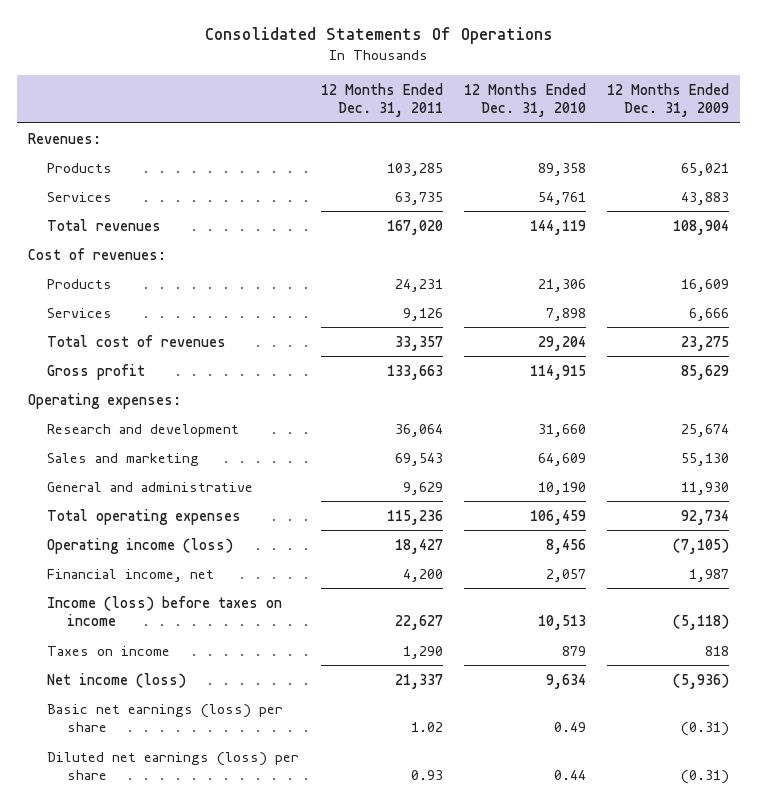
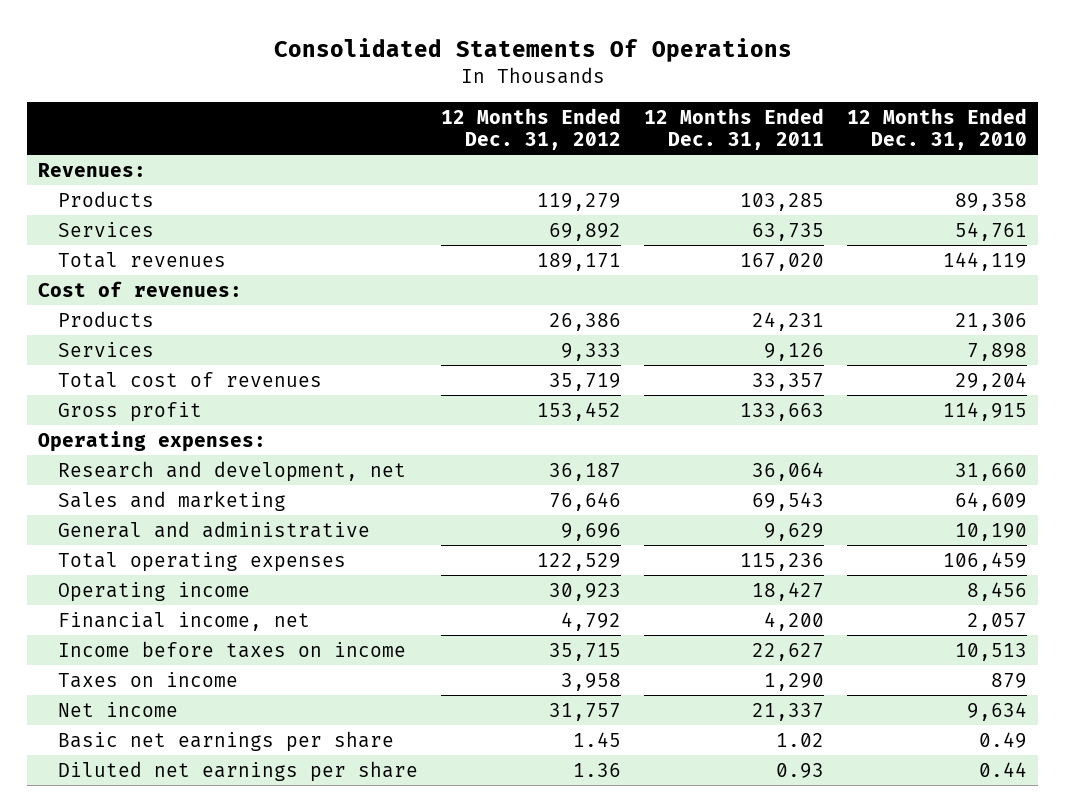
- | 12 Months Ended Dec. 31, 2011 | 12 Months Ended Dec. 31, 2010 | 12 Months Ended Dec. 31, 2009
+ | 12 Months Ended Dec. 31, 2012 | 12 Months Ended Dec. 31, 2011 | 12 Months Ended Dec. 31, 2010
- Research and development | 36,064 | 31,660 | 25,674
+ Research and development, net | 36,187 | 36,064 | 31,660
- Operating income (loss) | 18,427 | 8,456 | (7,105)
+ Operating income | 30,923 | 18,427 | 8,456
- Income (loss) before taxes on income | 22,627 | 10,513 | (5,118)
+ Income before taxes on income | 35,715 | 22,627 | 10,513
- Net income (loss) | 21,337 | 9,634 | (5,936)
- Basic net earnings (loss) per share | 1.02 | 0.49 | (0.31)
- Diluted net earnings (loss) per share | 0.93 | 0.44 | (0.31)
+ Net income | 31,757 | 21,337 | 9,634
+ Basic net earnings per share | 1.45 | 1.02 | 0.49
+ Diluted net earnings per share | 1.36 | 0.93 | 0.44

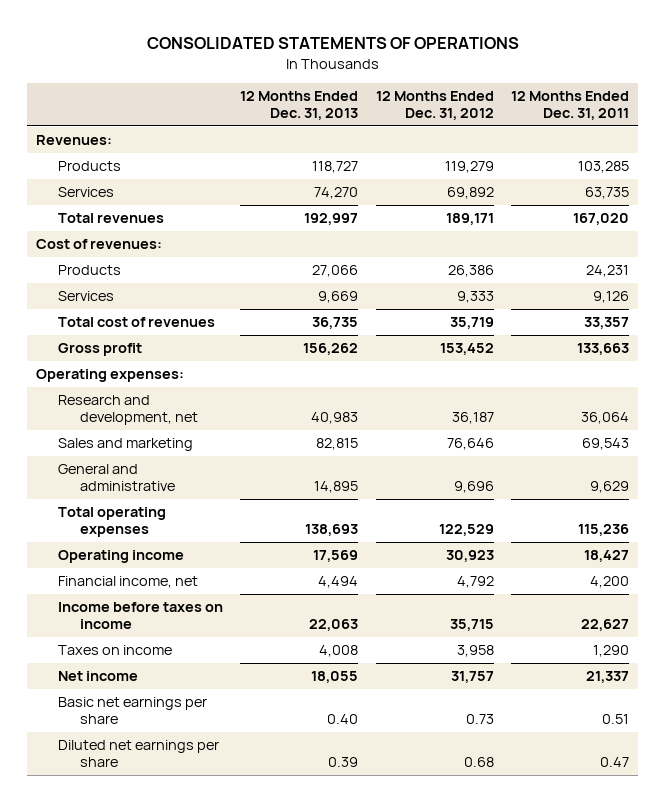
- Consolidated Statements Of Operations
+ CONSOLIDATED STATEMENTS OF OPERATIONS
- | 12 Months Ended Dec. 31, 2012 | 12 Months Ended Dec. 31, 2011 | 12 Months Ended Dec. 31, 2010
+ | 12 Months Ended Dec. 31, 2013 | 12 Months Ended Dec. 31, 2012 | 12 Months Ended Dec. 31, 2011
- Basic net earnings per share | 1.45 | 1.02 | 0.49
- Diluted net earnings per share | 1.36 | 0.93 | 0.44
+ Basic net earnings per share | 0.40 | 0.73 | 0.51
+ Diluted net earnings per share | 0.39 | 0.68 | 0.47

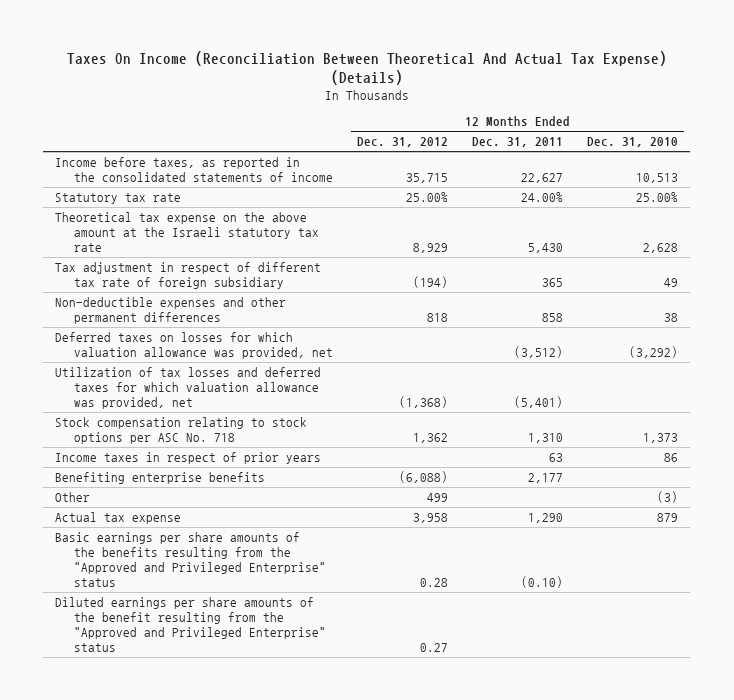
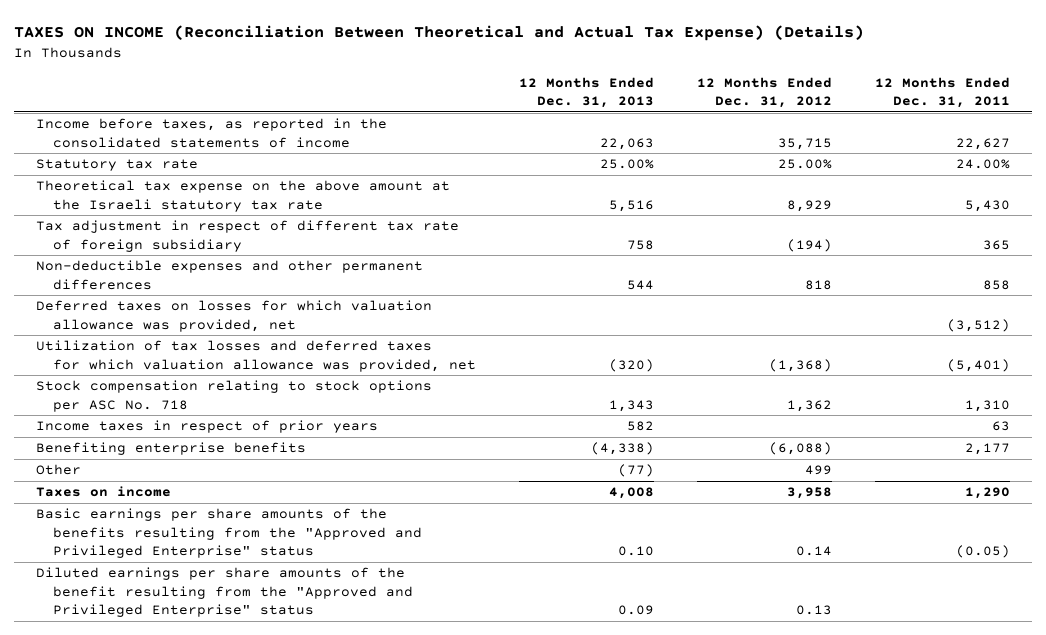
- Taxes On Income (Reconciliation Between Theoretical And Actual Tax Expense) (Details)
+ TAXES ON INCOME (Reconciliation Between Theoretical and Actual Tax Expense) (Details)
- | 12 Months Ended Dec. 31, 2012 | 12 Months Ended Dec. 31, 2011 | 12 Months Ended Dec. 31, 2010
+ | 12 Months Ended Dec. 31, 2013 | 12 Months Ended Dec. 31, 2012 | 12 Months Ended Dec. 31, 2011
- Actual tax expense | 3,958 | 1,290 | 879
- Basic earnings per share amounts of the benefits resulting from the "Approved and Privileged Enterprise" status | 0.28 | (0.10) |
- Diluted earnings per share amounts of the benefit resulting from the "Approved and Privileged Enterprise" status | 0.27 | |
+ Taxes on income | 4,008 | 3,958 | 1,290
+ Basic earnings per share amounts of the benefits resulting from the "Approved and Privileged Enterprise" status | 0.10 | 0.14 | (0.05)
+ Diluted earnings per share amounts of the benefit resulting from the "Approved and Privileged Enterprise" status | 0.09 | 0.13 |

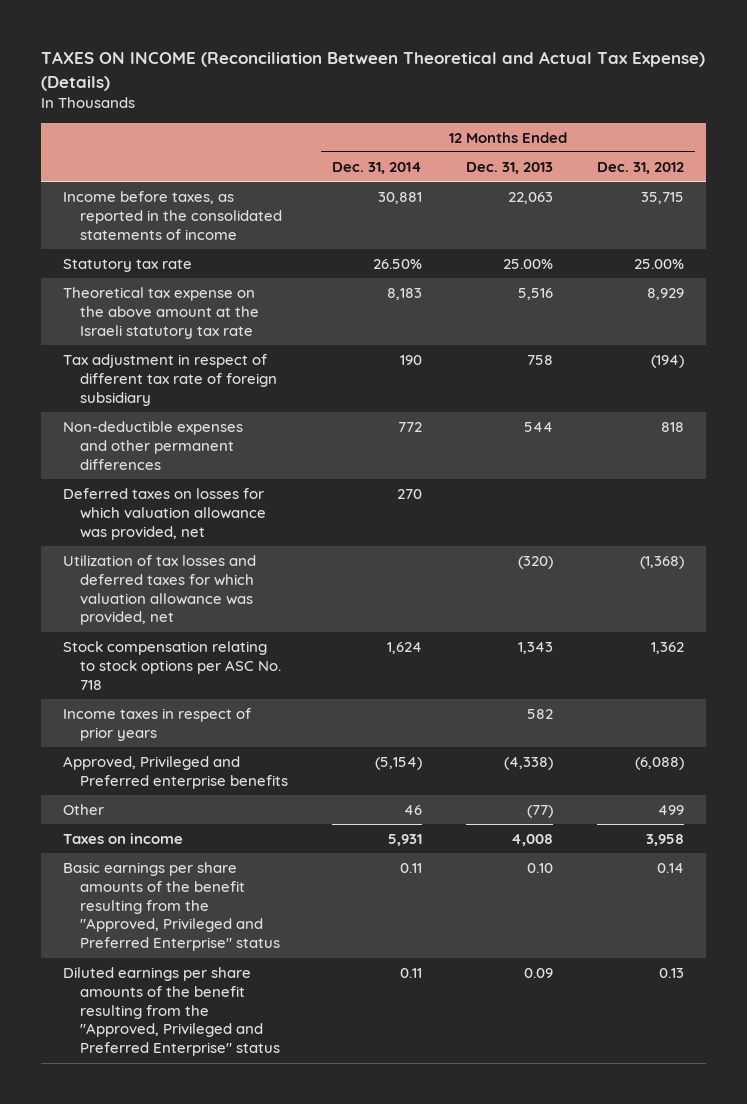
- | 12 Months Ended Dec. 31, 2013 | 12 Months Ended Dec. 31, 2012 | 12 Months Ended Dec. 31, 2011
+ | 12 Months Ended Dec. 31, 2014 | 12 Months Ended Dec. 31, 2013 | 12 Months Ended Dec. 31, 2012
- Benefiting enterprise benefits | (4,338) | (6,088) | 2,177
+ Approved, Privileged and Preferred enterprise benefits | (5,154) | (4,338) | (6,088)
- Basic earnings per share amounts of the benefits resulting from the "Approved and Privileged Enterprise" status | 0.10 | 0.14 | (0.05)
- Diluted earnings per share amounts of the benefit resulting from the "Approved and Privileged Enterprise" status | 0.09 | 0.13 |
+ Basic earnings per share amounts of the benefit resulting from the "Approved, Privileged and Preferred Enterprise" status | 0.11 | 0.10 | 0.14
+ Diluted earnings per share amounts of the benefit resulting from the "Approved, Privileged and Preferred Enterprise" status | 0.11 | 0.09 | 0.13

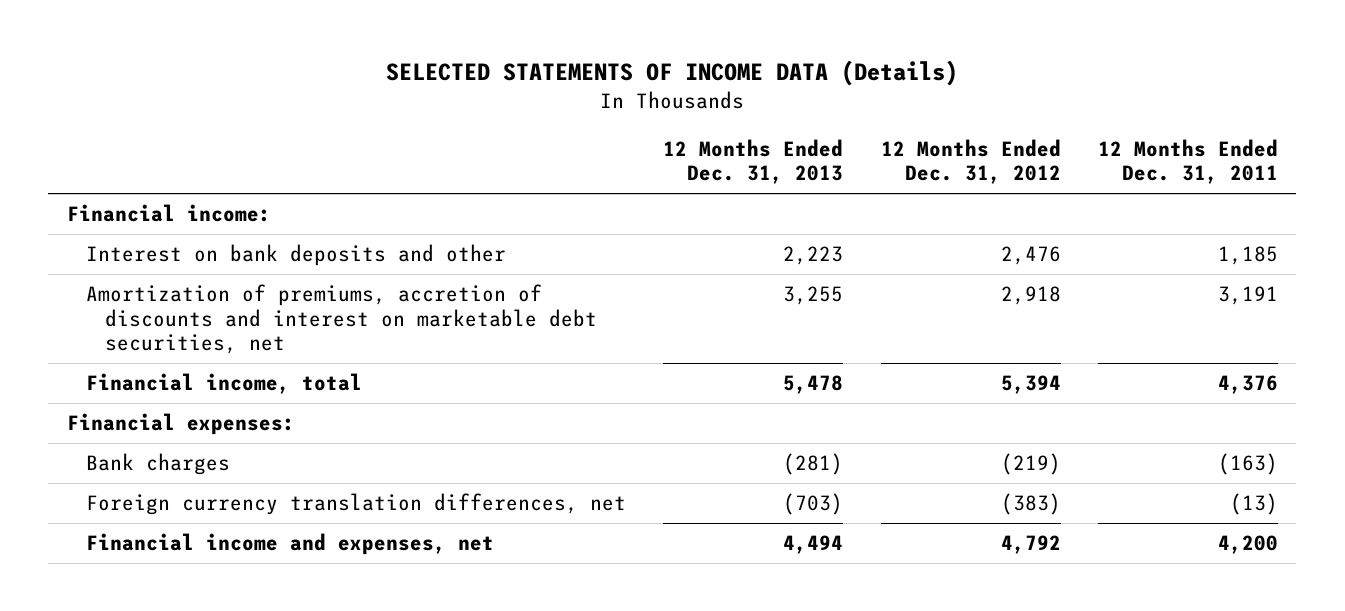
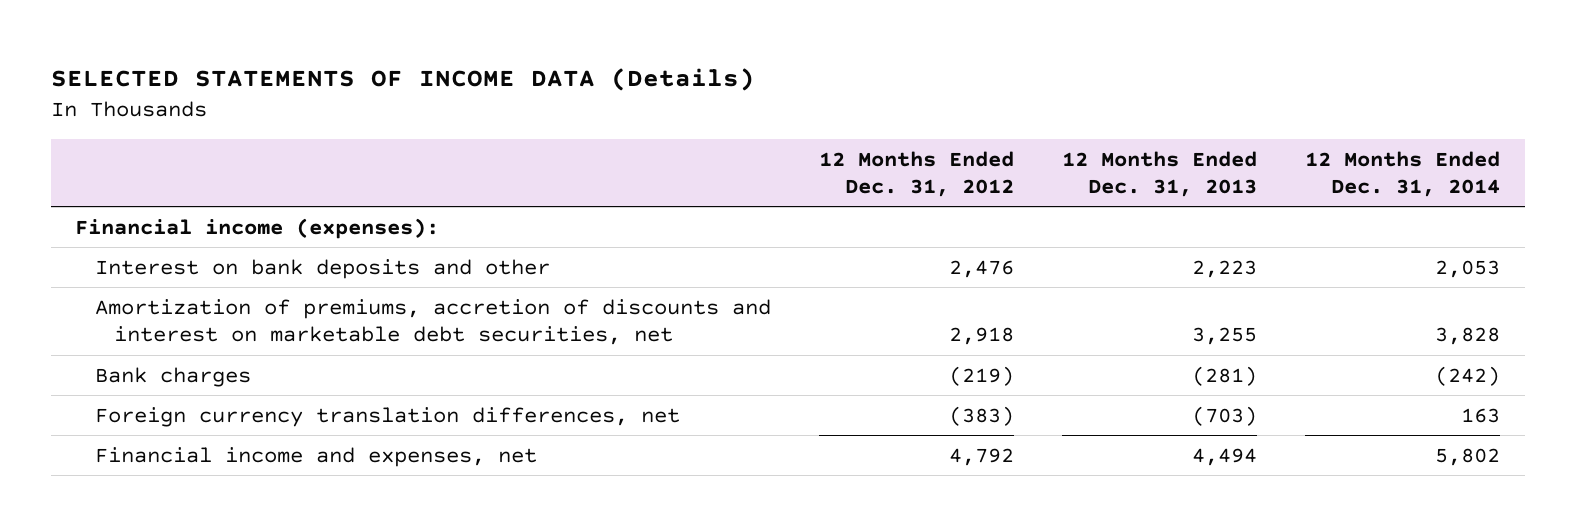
- | 12 Months Ended Dec. 31, 2013 | 12 Months Ended Dec. 31, 2012 | 12 Months Ended Dec. 31, 2011
+ | 12 Months Ended Dec. 31, 2012 | 12 Months Ended Dec. 31, 2013 | 12 Months Ended Dec. 31, 2014
- Financial income:
+ Financial income (expenses):
- Financial income, total | 5,478 | 5,394 | 4,376
- Financial expenses:

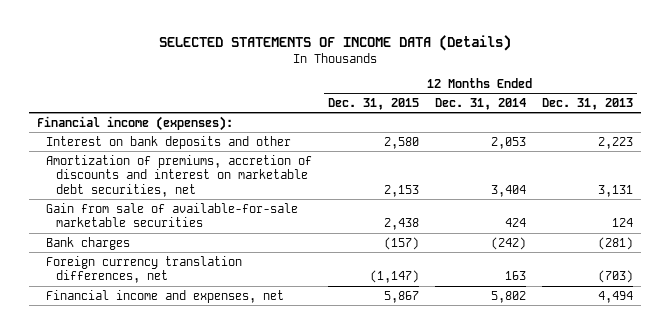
- | 12 Months Ended Dec. 31, 2012 | 12 Months Ended Dec. 31, 2013 | 12 Months Ended Dec. 31, 2014
+ | 12 Months Ended Dec. 31, 2015 | 12 Months Ended Dec. 31, 2014 | 12 Months Ended Dec. 31, 2013
- Amortization of premiums, accretion of discounts and interest on marketable debt securities, net | 2,918 | 3,255 | 3,828
+ Amortization of premiums, accretion of discounts and interest on marketable debt securities, net | 2,153 | 3,404 | 3,131
+ Gain from sale of available-for-sale marketable securities | 2,438 | 424 | 124

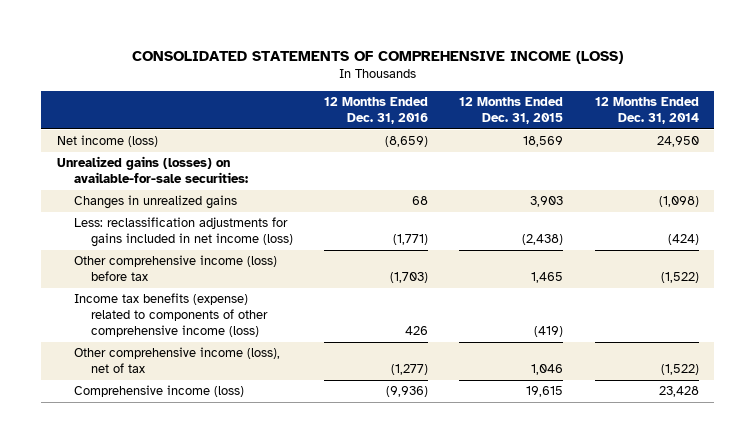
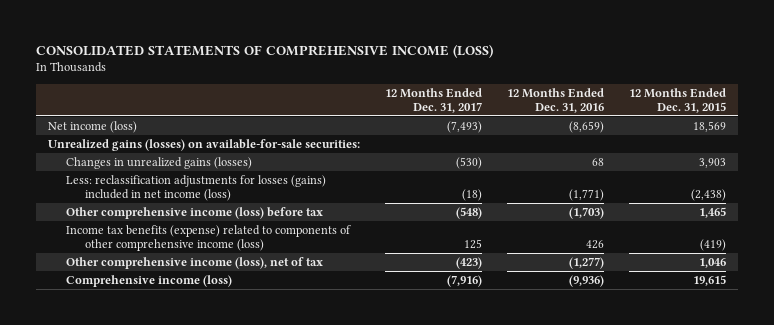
- | 12 Months Ended Dec. 31, 2016 | 12 Months Ended Dec. 31, 2015 | 12 Months Ended Dec. 31, 2014
+ | 12 Months Ended Dec. 31, 2017 | 12 Months Ended Dec. 31, 2016 | 12 Months Ended Dec. 31, 2015
- Changes in unrealized gains | 68 | 3,903 | (1,098)
- Less: reclassification adjustments for gains included in net income (loss) | (1,771) | (2,438) | (424)
+ Changes in unrealized gains (losses) | (530) | 68 | 3,903
+ Less: reclassification adjustments for losses (gains) included in net income (loss) | (18) | (1,771) | (2,438)

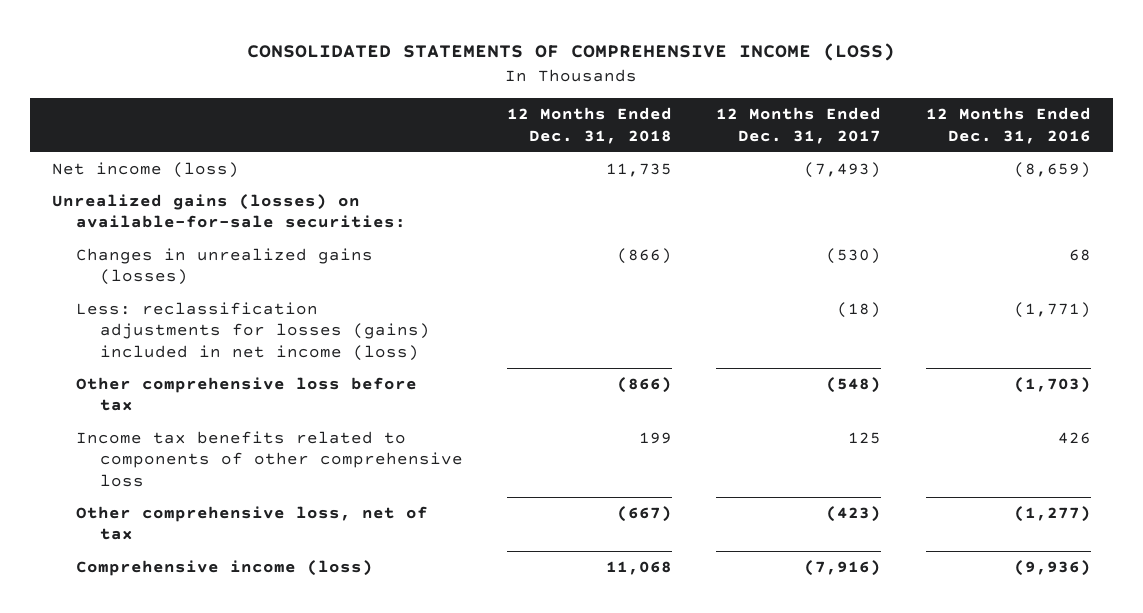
- | 12 Months Ended Dec. 31, 2017 | 12 Months Ended Dec. 31, 2016 | 12 Months Ended Dec. 31, 2015
+ | 12 Months Ended Dec. 31, 2018 | 12 Months Ended Dec. 31, 2017 | 12 Months Ended Dec. 31, 2016
- Other comprehensive income (loss) before tax | (548) | (1,703) | 1,465
- Income tax benefits (expense) related to components of other comprehensive income (loss) | 125 | 426 | (419)
- Other comprehensive income (loss), net of tax | (423) | (1,277) | 1,046
+ Other comprehensive loss before tax | (866) | (548) | (1,703)
+ Income tax benefits related to components of other comprehensive loss | 199 | 125 | 426
+ Other comprehensive loss, net of tax | (667) | (423) | (1,277)

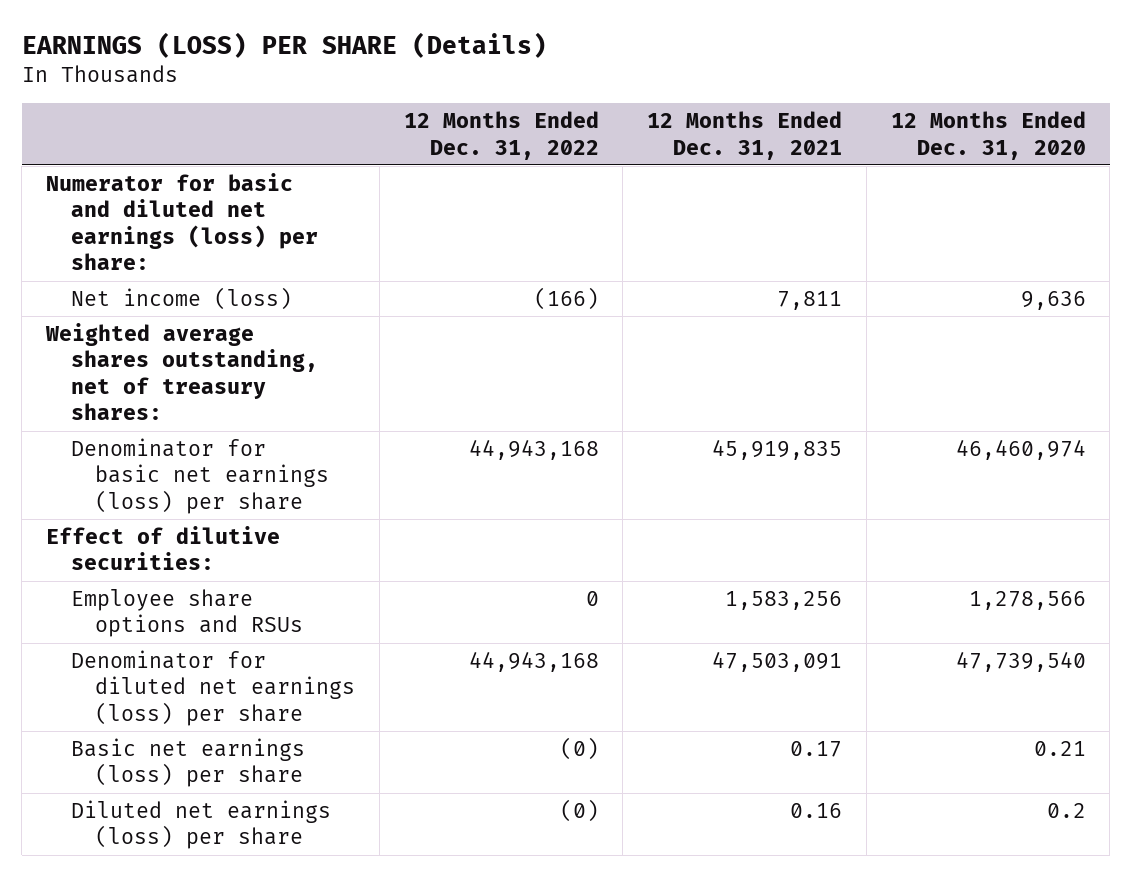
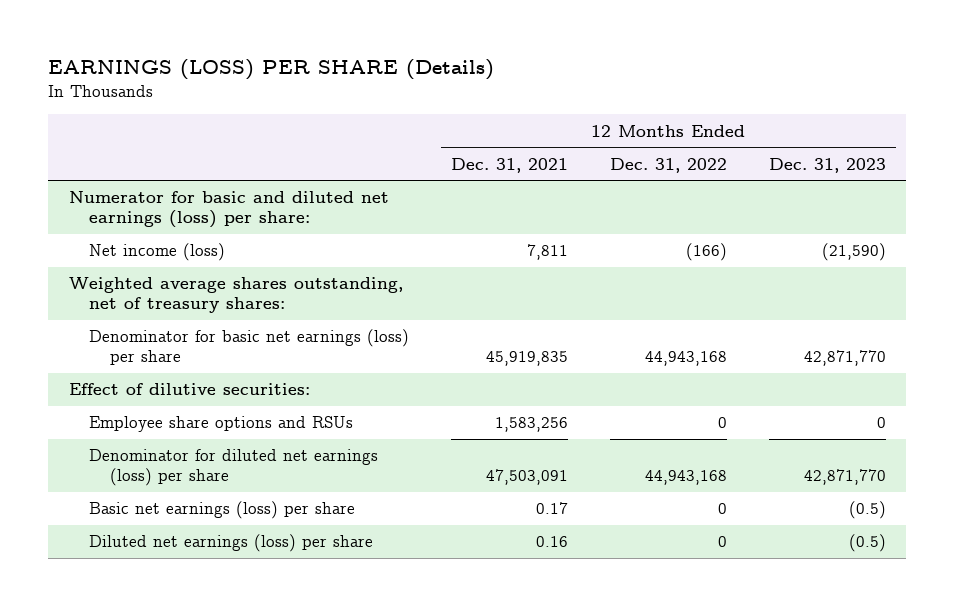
- | 12 Months Ended Dec. 31, 2022 | 12 Months Ended Dec. 31, 2021 | 12 Months Ended Dec. 31, 2020
+ | 12 Months Ended Dec. 31, 2021 | 12 Months Ended Dec. 31, 2022 | 12 Months Ended Dec. 31, 2023
- Basic net earnings (loss) per share | (0) | 0.17 | 0.21
- Diluted net earnings (loss) per share | (0) | 0.16 | 0.2
+ Basic net earnings (loss) per share | 0.17 | 0 | (0.5)
+ Diluted net earnings (loss) per share | 0.16 | 0 | (0.5)

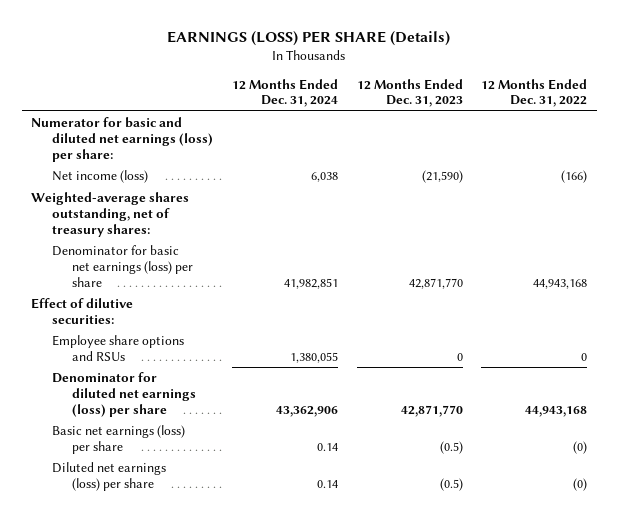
- | 12 Months Ended Dec. 31, 2021 | 12 Months Ended Dec. 31, 2022 | 12 Months Ended Dec. 31, 2023
+ | 12 Months Ended Dec. 31, 2024 | 12 Months Ended Dec. 31, 2023 | 12 Months Ended Dec. 31, 2022
- Weighted average shares outstanding, net of treasury shares:
+ Weighted-average shares outstanding, net of treasury shares:
- Basic net earnings (loss) per share | 0.17 | 0 | (0.5)
- Diluted net earnings (loss) per share | 0.16 | 0 | (0.5)
+ Basic net earnings (loss) per share | 0.14 | (0.5) | (0)
+ Diluted net earnings (loss) per share | 0.14 | (0.5) | (0)

